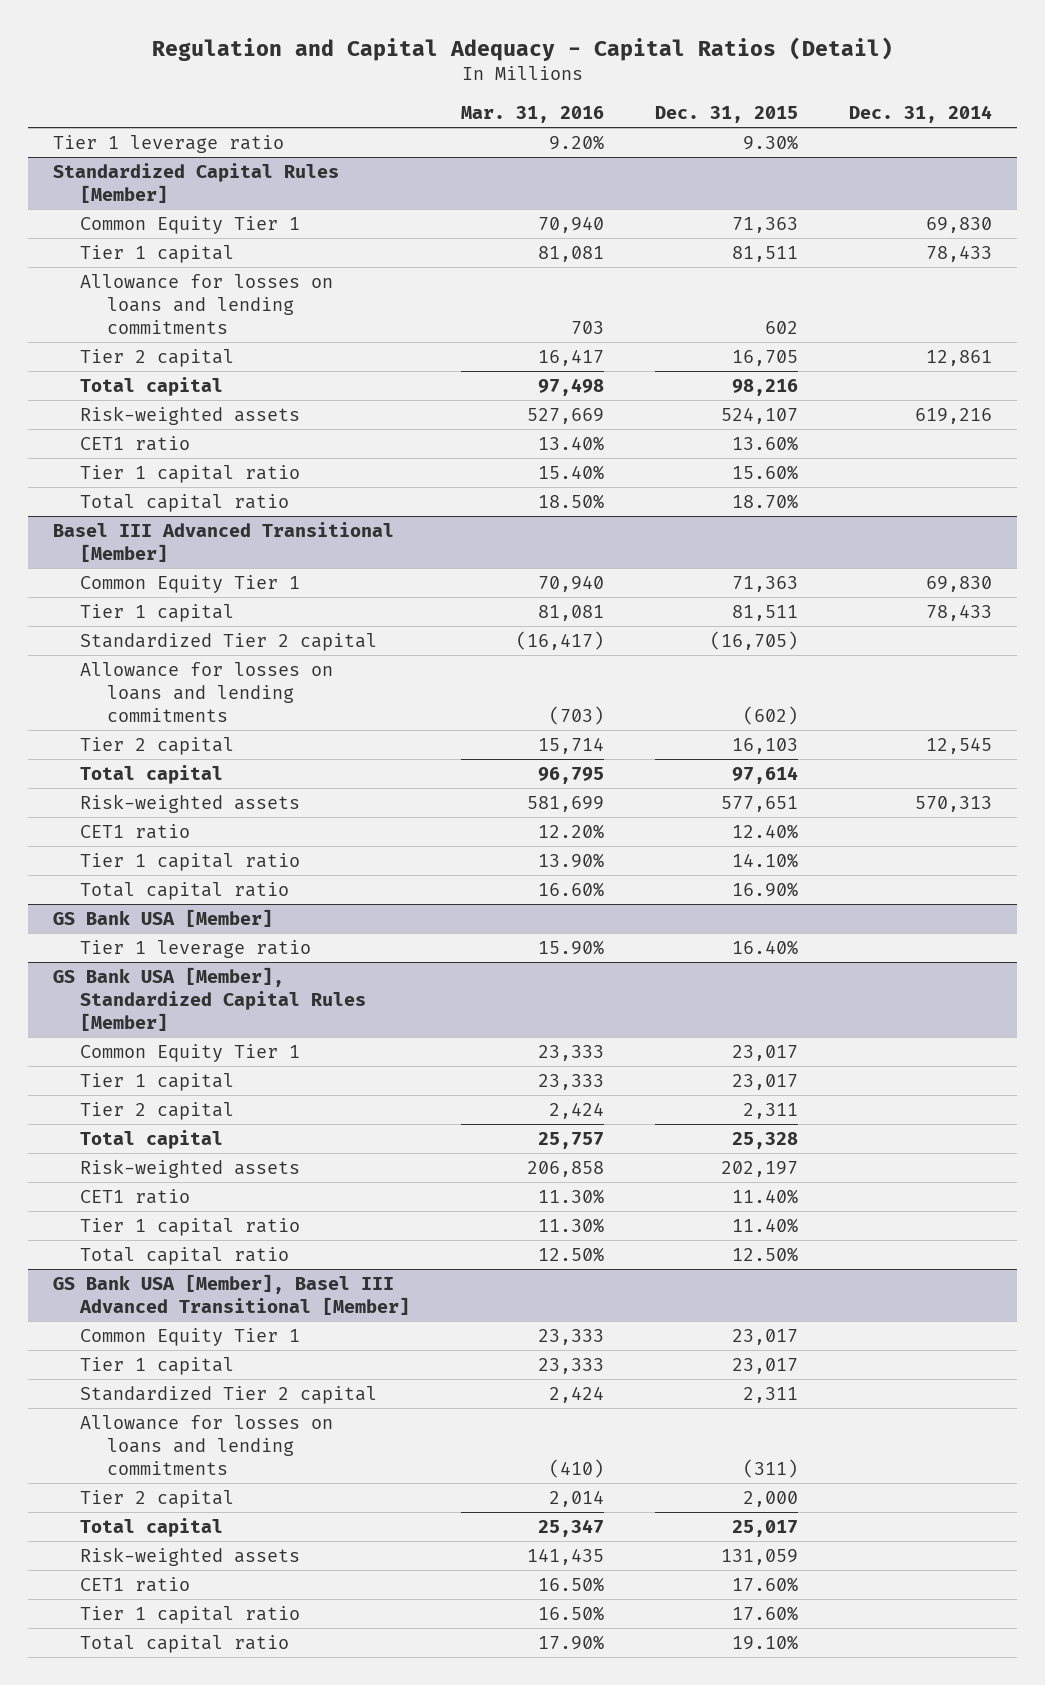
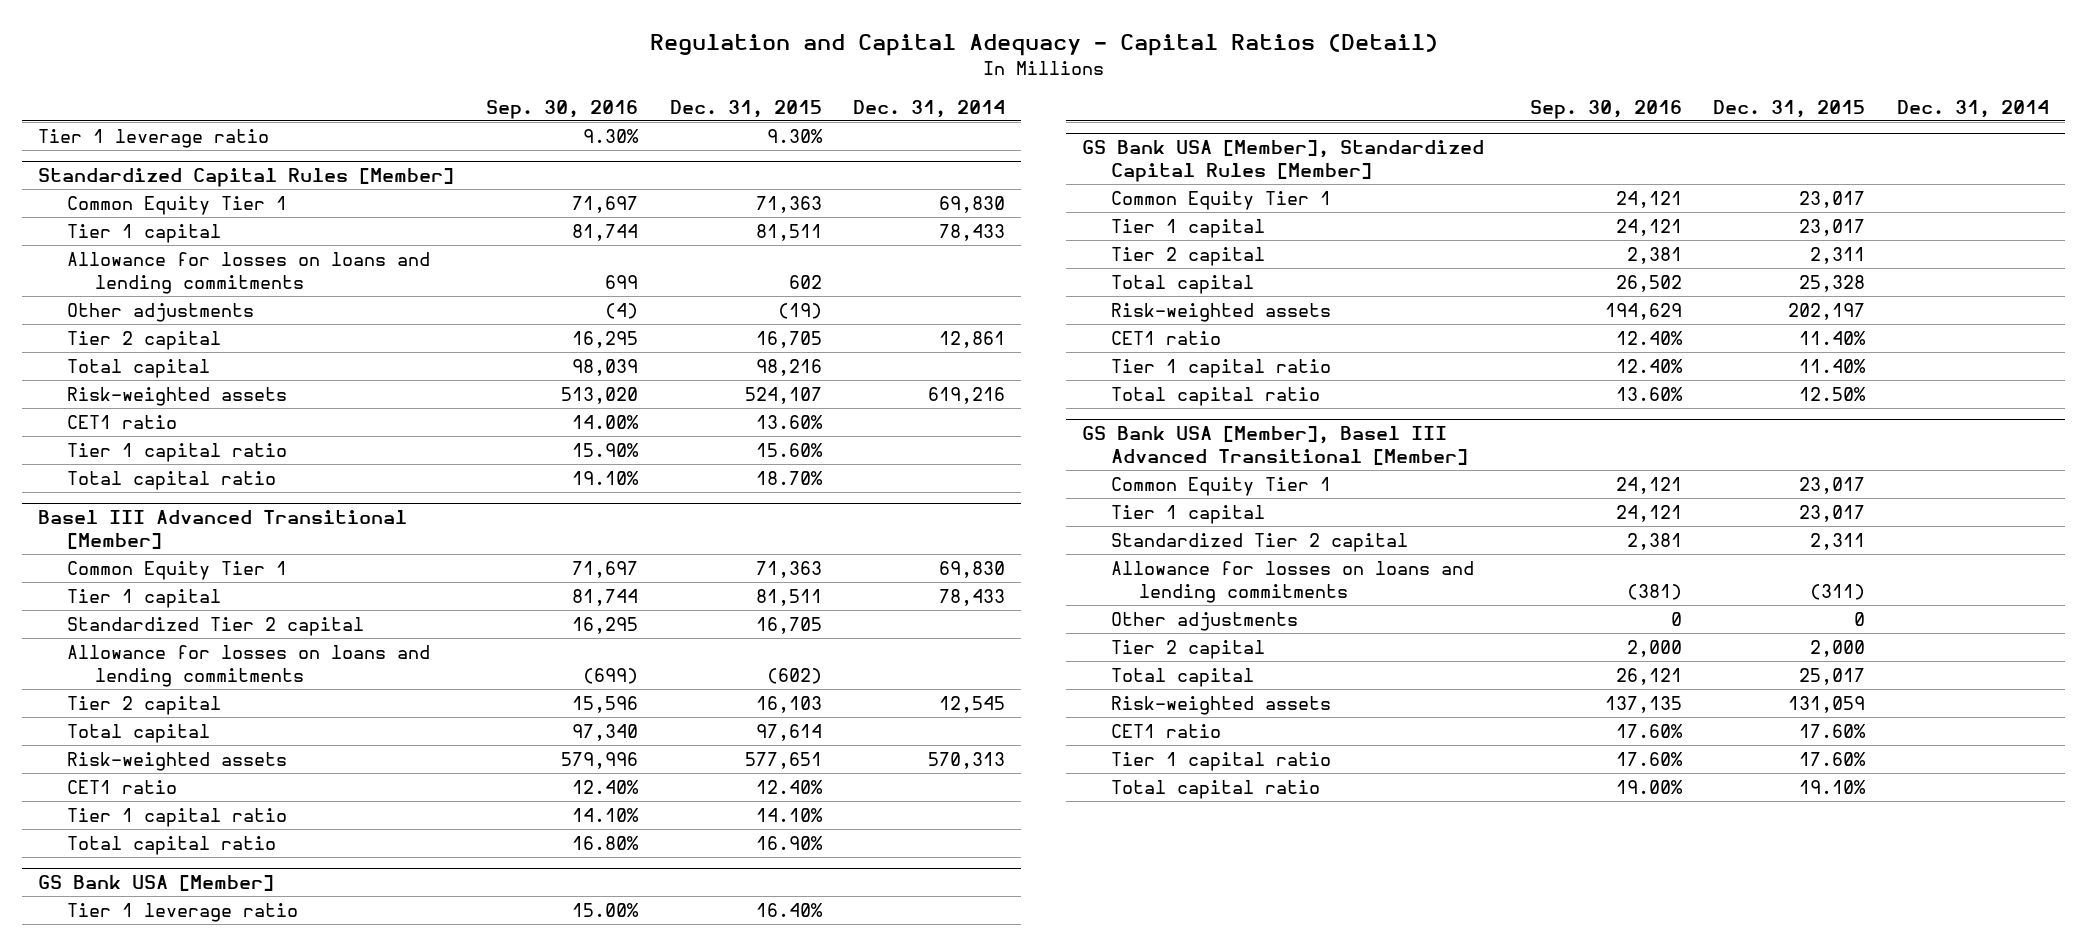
- | Mar. 31, 2016 | Dec. 31, 2015 | Dec. 31, 2014
+ | Sep. 30, 2016 | Dec. 31, 2015 | Dec. 31, 2014
@ Standardized Capital Rules [Member]
+ Other adjustments | (4) | (19) |
@ Basel III Advanced Transitional [Member]
- Standardized Tier 2 capital | (16,417) | (16,705) |
+ Standardized Tier 2 capital | 16,295 | 16,705 |
@ GS Bank USA [Member], Basel III Advanced Transitional [Member]
+ Other adjustments | 0 | 0 |

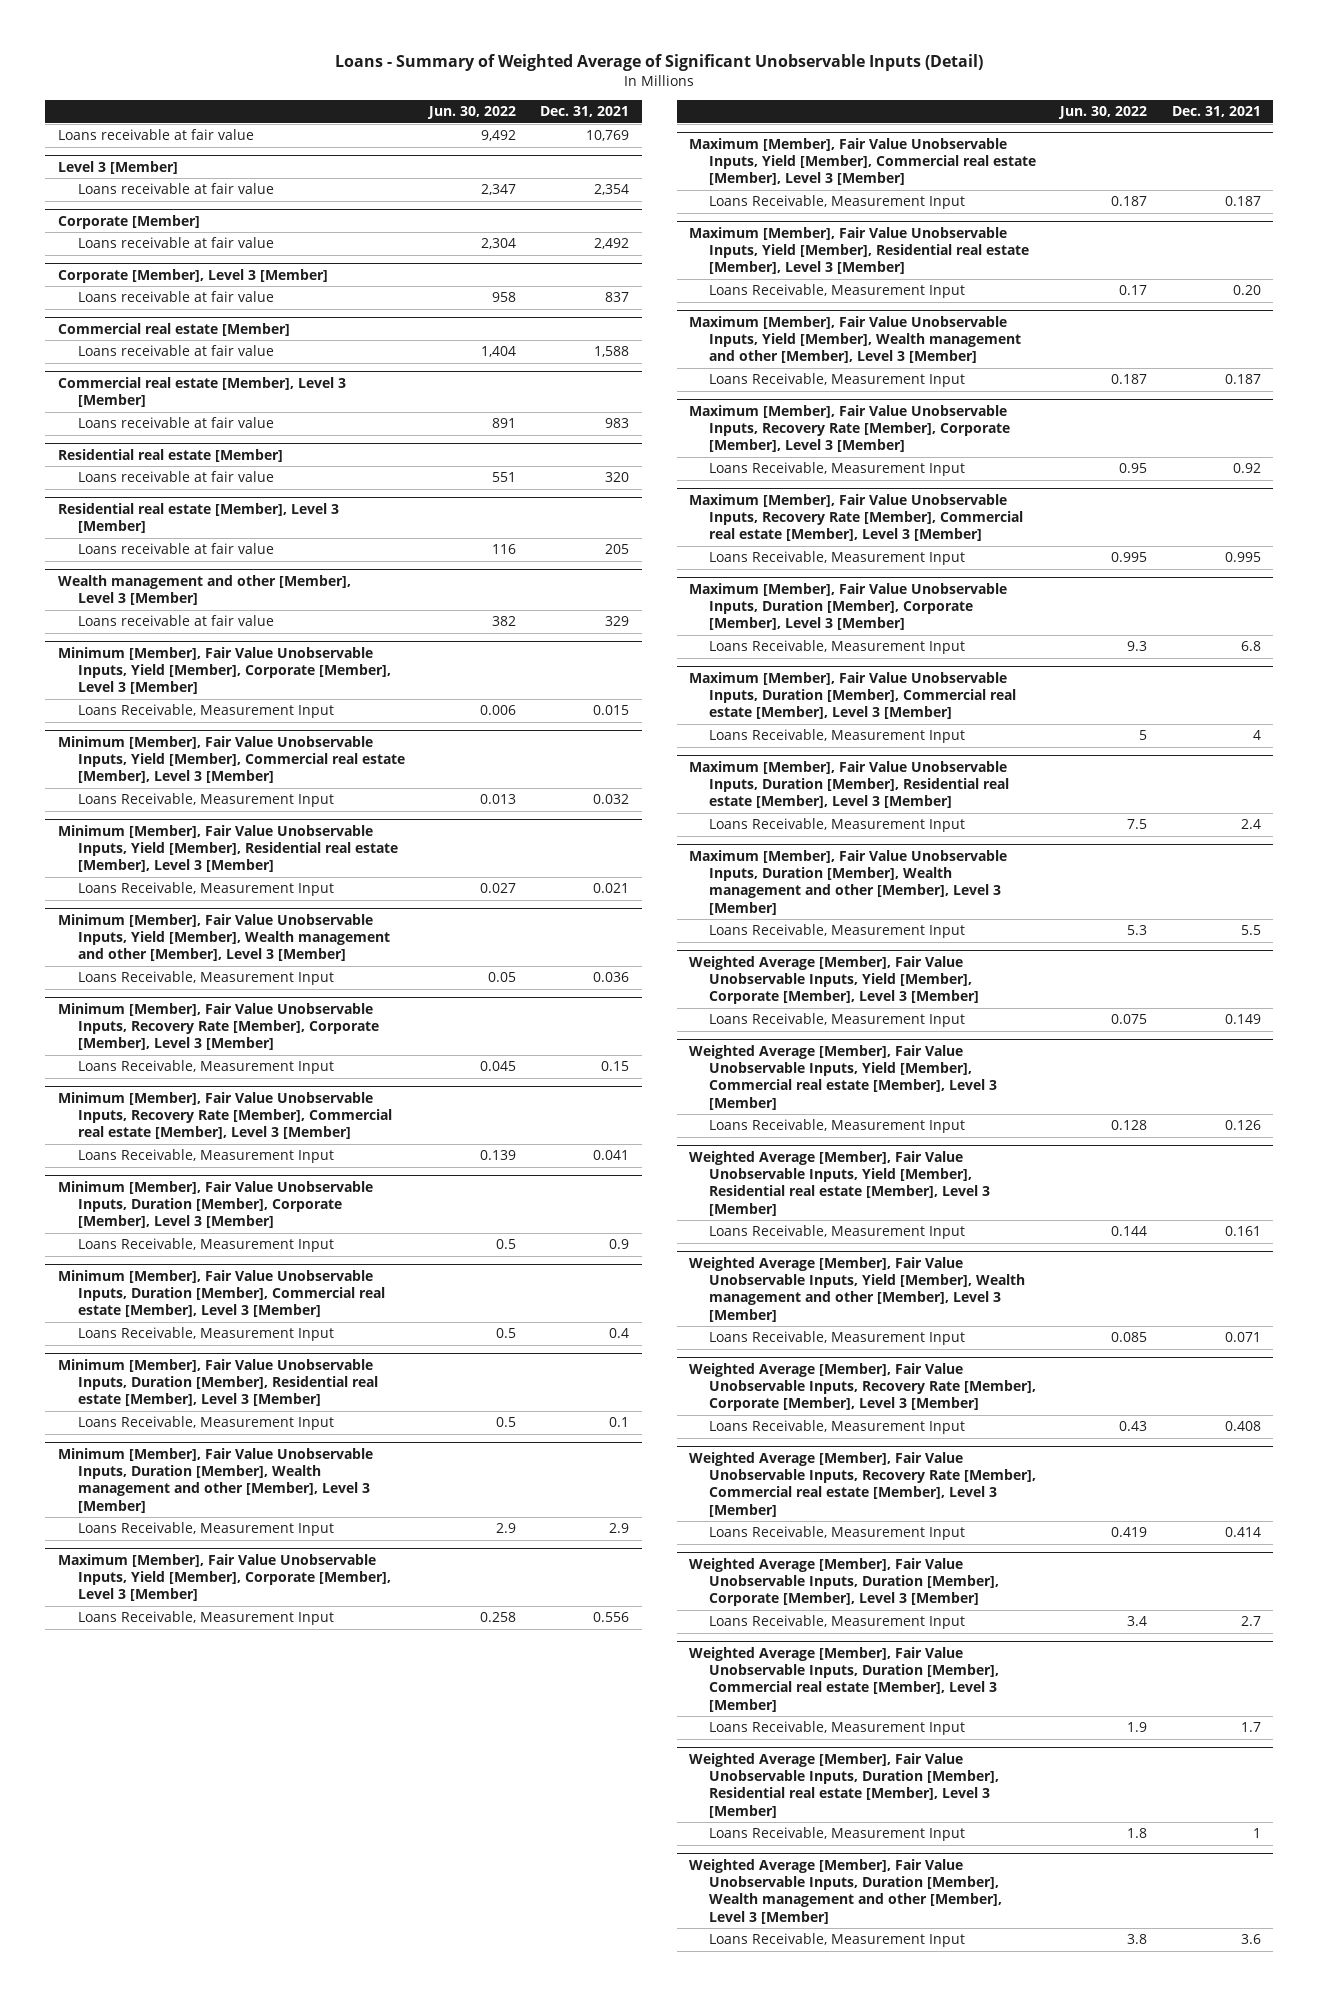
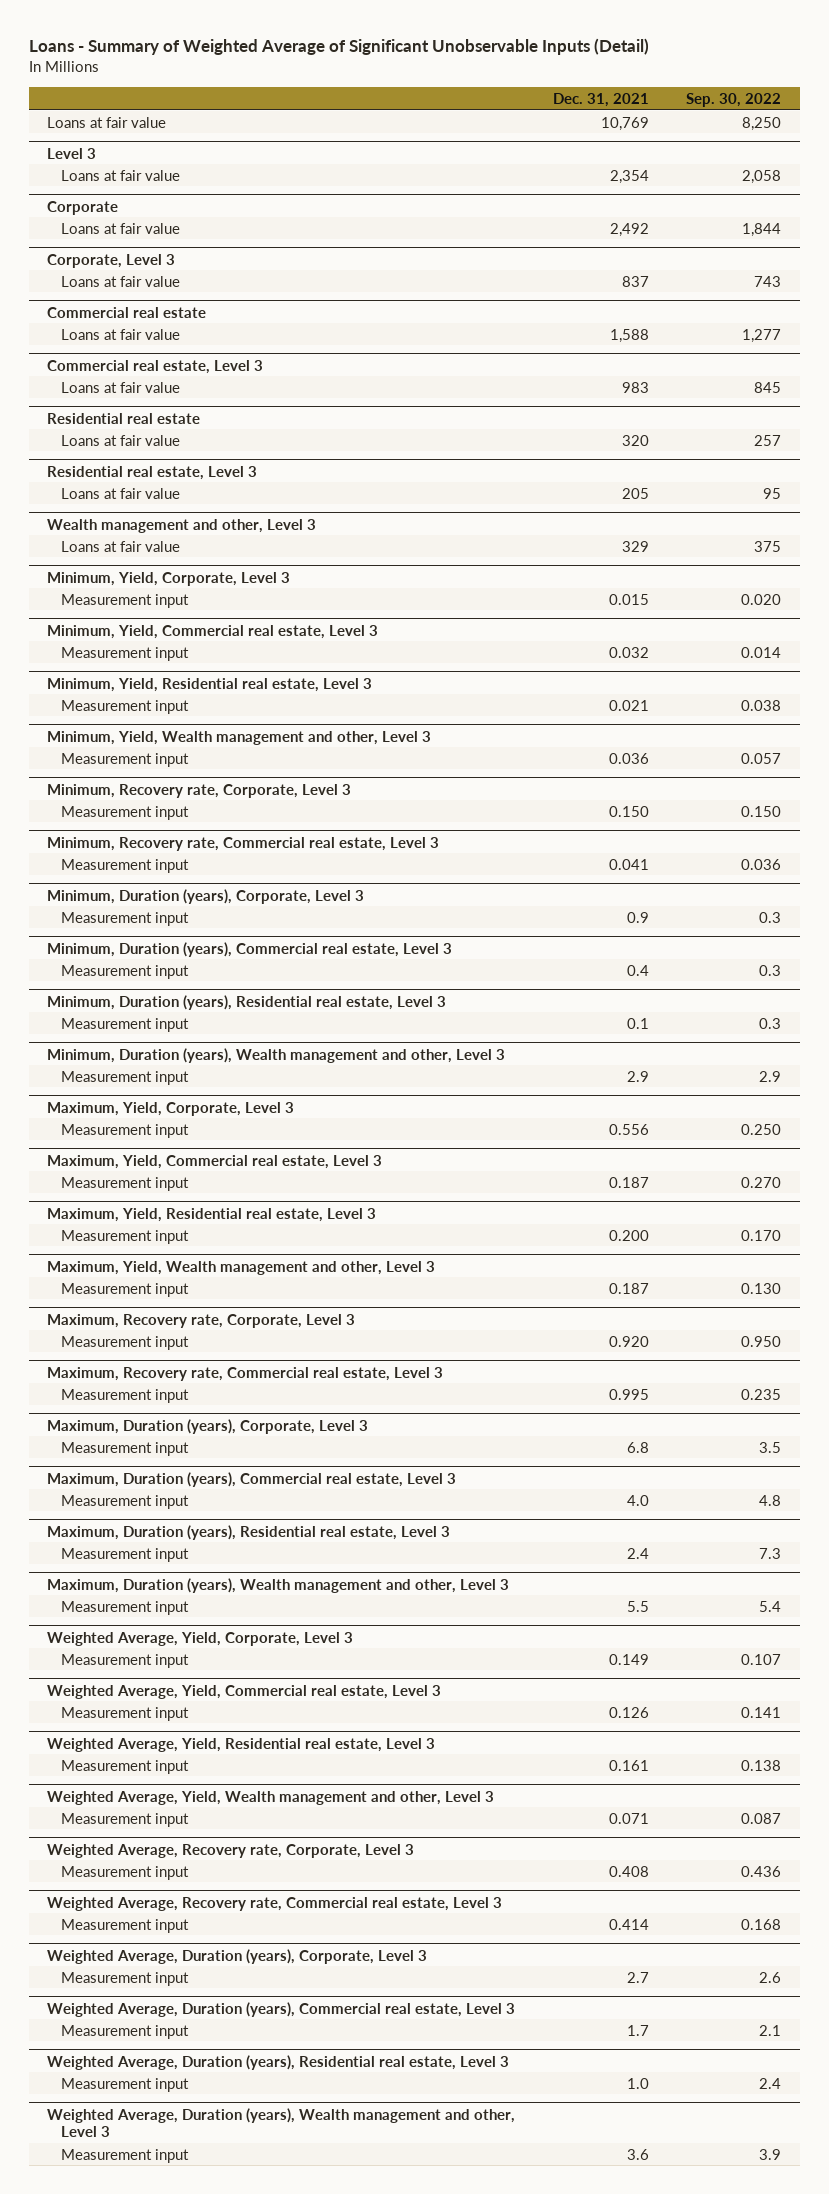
- | Jun. 30, 2022 | Dec. 31, 2021
+ | Dec. 31, 2021 | Sep. 30, 2022
- Loans receivable at fair value | 9,492 | 10,769
- Level 3 [Member]
- Loans receivable at fair value | 2,347 | 2,354
- Corporate [Member]
- Loans receivable at fair value | 2,304 | 2,492
- Corporate [Member], Level 3 [Member]
- Loans receivable at fair value | 958 | 837
- Commercial real estate [Member]
- Loans receivable at fair value | 1,404 | 1,588
- Commercial real estate [Member], Level 3 [Member]
- Loans receivable at fair value | 891 | 983
- Residential real estate [Member]
- Loans receivable at fair value | 551 | 320
- Residential real estate [Member], Level 3 [Member]
- Loans receivable at fair value | 116 | 205
- Wealth management and other [Member], Level 3 [Member]
- Loans receivable at fair value | 382 | 329
- Minimum [Member], Fair Value Unobservable Inputs, Yield [Member], Corporate [Member], Level 3 [Member]
- Loans Receivable, Measurement Input | 0.006 | 0.015
- Minimum [Member], Fair Value Unobservable Inputs, Yield [Member], Commercial real estate [Member], Level 3 [Member]
- Loans Receivable, Measurement Input | 0.013 | 0.032
- Minimum [Member], Fair Value Unobservable Inputs, Yield [Member], Residential real estate [Member], Level 3 [Member]
- Loans Receivable, Measurement Input | 0.027 | 0.021
- Minimum [Member], Fair Value Unobservable Inputs, Yield [Member], Wealth management and other [Member], Level 3 [Member]
- Loans Receivable, Measurement Input | 0.05 | 0.036
- Minimum [Member], Fair Value Unobservable Inputs, Recovery Rate [Member], Corporate [Member], Level 3 [Member]
- Loans Receivable, Measurement Input | 0.045 | 0.15
- Minimum [Member], Fair Value Unobservable Inputs, Recovery Rate [Member], Commercial real estate [Member], Level 3 [Member]
- Loans Receivable, Measurement Input | 0.139 | 0.041
- Minimum [Member], Fair Value Unobservable Inputs, Duration [Member], Corporate [Member], Level 3 [Member]
- Loans Receivable, Measurement Input | 0.5 | 0.9
- Minimum [Member], Fair Value Unobservable Inputs, Duration [Member], Commercial real estate [Member], Level 3 [Member]
- Loans Receivable, Measurement Input | 0.5 | 0.4
- Minimum [Member], Fair Value Unobservable Inputs, Duration [Member], Residential real estate [Member], Level 3 [Member]
- Loans Receivable, Measurement Input | 0.5 | 0.1
- Minimum [Member], Fair Value Unobservable Inputs, Duration [Member], Wealth management and other [Member], Level 3 [Member]
- Loans Receivable, Measurement Input | 2.9 | 2.9
- Maximum [Member], Fair Value Unobservable Inputs, Yield [Member], Corporate [Member], Level 3 [Member]
- Loans Receivable, Measurement Input | 0.258 | 0.556
- Maximum [Member], Fair Value Unobservable Inputs, Yield [Member], Commercial real estate [Member], Level 3 [Member]
- Loans Receivable, Measurement Input | 0.187 | 0.187
- Maximum [Member], Fair Value Unobservable Inputs, Yield [Member], Residential real estate [Member], Level 3 [Member]
- Loans Receivable, Measurement Input | 0.17 | 0.20
- Maximum [Member], Fair Value Unobservable Inputs, Yield [Member], Wealth management and other [Member], Level 3 [Member]
- Loans Receivable, Measurement Input | 0.187 | 0.187
- Maximum [Member], Fair Value Unobservable Inputs, Recovery Rate [Member], Corporate [Member], Level 3 [Member]
- Loans Receivable, Measurement Input | 0.95 | 0.92
- Maximum [Member], Fair Value Unobservable Inputs, Recovery Rate [Member], Commercial real estate [Member], Level 3 [Member]
- Loans Receivable, Measurement Input | 0.995 | 0.995
- Maximum [Member], Fair Value Unobservable Inputs, Duration [Member], Corporate [Member], Level 3 [Member]
- Loans Receivable, Measurement Input | 9.3 | 6.8
- Maximum [Member], Fair Value Unobservable Inputs, Duration [Member], Commercial real estate [Member], Level 3 [Member]
- Loans Receivable, Measurement Input | 5 | 4
- Maximum [Member], Fair Value Unobservable Inputs, Duration [Member], Residential real estate [Member], Level 3 [Member]
- Loans Receivable, Measurement Input | 7.5 | 2.4
- Maximum [Member], Fair Value Unobservable Inputs, Duration [Member], Wealth management and other [Member], Level 3 [Member]
- Loans Receivable, Measurement Input | 5.3 | 5.5
- Weighted Average [Member], Fair Value Unobservable Inputs, Yield [Member], Corporate [Member], Level 3 [Member]
- Loans Receivable, Measurement Input | 0.075 | 0.149
- Weighted Average [Member], Fair Value Unobservable Inputs, Yield [Member], Commercial real estate [Member], Level 3 [Member]
- Loans Receivable, Measurement Input | 0.128 | 0.126
- Weighted Average [Member], Fair Value Unobservable Inputs, Yield [Member], Residential real estate [Member], Level 3 [Member]
- Loans Receivable, Measurement Input | 0.144 | 0.161
- Weighted Average [Member], Fair Value Unobservable Inputs, Yield [Member], Wealth management and other [Member], Level 3 [Member]
- Loans Receivable, Measurement Input | 0.085 | 0.071
- Weighted Average [Member], Fair Value Unobservable Inputs, Recovery Rate [Member], Corporate [Member], Level 3 [Member]
- Loans Receivable, Measurement Input | 0.43 | 0.408
- Weighted Average [Member], Fair Value Unobservable Inputs, Recovery Rate [Member], Commercial real estate [Member], Level 3 [Member]
- Loans Receivable, Measurement Input | 0.419 | 0.414
- Weighted Average [Member], Fair Value Unobservable Inputs, Duration [Member], Corporate [Member], Level 3 [Member]
- Loans Receivable, Measurement Input | 3.4 | 2.7
- Weighted Average [Member], Fair Value Unobservable Inputs, Duration [Member], Commercial real estate [Member], Level 3 [Member]
- Loans Receivable, Measurement Input | 1.9 | 1.7
- Weighted Average [Member], Fair Value Unobservable Inputs, Duration [Member], Residential real estate [Member], Level 3 [Member]
- Loans Receivable, Measurement Input | 1.8 | 1
- Weighted Average [Member], Fair Value Unobservable Inputs, Duration [Member], Wealth management and other [Member], Level 3 [Member]
- Loans Receivable, Measurement Input | 3.8 | 3.6
+ Loans at fair value | 10,769 | 8,250
+ Level 3
+ Loans at fair value | 2,354 | 2,058
+ Corporate
+ Loans at fair value | 2,492 | 1,844
+ Corporate, Level 3
+ Loans at fair value | 837 | 743
+ Commercial real estate
+ Loans at fair value | 1,588 | 1,277
+ Commercial real estate, Level 3
+ Loans at fair value | 983 | 845
+ Residential real estate
+ Loans at fair value | 320 | 257
+ Residential real estate, Level 3
+ Loans at fair value | 205 | 95
+ Wealth management and other, Level 3
+ Loans at fair value | 329 | 375
+ Minimum, Yield, Corporate, Level 3
+ Measurement input | 0.015 | 0.020
+ Minimum, Yield, Commercial real estate, Level 3
+ Measurement input | 0.032 | 0.014
+ Minimum, Yield, Residential real estate, Level 3
+ Measurement input | 0.021 | 0.038
+ Minimum, Yield, Wealth management and other, Level 3
+ Measurement input | 0.036 | 0.057
+ Minimum, Recovery rate, Corporate, Level 3
+ Measurement input | 0.150 | 0.150
+ Minimum, Recovery rate, Commercial real estate, Level 3
+ Measurement input | 0.041 | 0.036
+ Minimum, Duration (years), Corporate, Level 3
+ Measurement input | 0.9 | 0.3
+ Minimum, Duration (years), Commercial real estate, Level 3
+ Measurement input | 0.4 | 0.3
+ Minimum, Duration (years), Residential real estate, Level 3
+ Measurement input | 0.1 | 0.3
+ Minimum, Duration (years), Wealth management and other, Level 3
+ Measurement input | 2.9 | 2.9
+ Maximum, Yield, Corporate, Level 3
+ Measurement input | 0.556 | 0.250
+ Maximum, Yield, Commercial real estate, Level 3
+ Measurement input | 0.187 | 0.270
+ Maximum, Yield, Residential real estate, Level 3
+ Measurement input | 0.200 | 0.170
+ Maximum, Yield, Wealth management and other, Level 3
+ Measurement input | 0.187 | 0.130
+ Maximum, Recovery rate, Corporate, Level 3
+ Measurement input | 0.920 | 0.950
+ Maximum, Recovery rate, Commercial real estate, Level 3
+ Measurement input | 0.995 | 0.235
+ Maximum, Duration (years), Corporate, Level 3
+ Measurement input | 6.8 | 3.5
+ Maximum, Duration (years), Commercial real estate, Level 3
+ Measurement input | 4.0 | 4.8
+ Maximum, Duration (years), Residential real estate, Level 3
+ Measurement input | 2.4 | 7.3
+ Maximum, Duration (years), Wealth management and other, Level 3
+ Measurement input | 5.5 | 5.4
+ Weighted Average, Yield, Corporate, Level 3
+ Measurement input | 0.149 | 0.107
+ Weighted Average, Yield, Commercial real estate, Level 3
+ Measurement input | 0.126 | 0.141
+ Weighted Average, Yield, Residential real estate, Level 3
+ Measurement input | 0.161 | 0.138
+ Weighted Average, Yield, Wealth management and other, Level 3
+ Measurement input | 0.071 | 0.087
+ Weighted Average, Recovery rate, Corporate, Level 3
+ Measurement input | 0.408 | 0.436
+ Weighted Average, Recovery rate, Commercial real estate, Level 3
+ Measurement input | 0.414 | 0.168
+ Weighted Average, Duration (years), Corporate, Level 3
+ Measurement input | 2.7 | 2.6
+ Weighted Average, Duration (years), Commercial real estate, Level 3
+ Measurement input | 1.7 | 2.1
+ Weighted Average, Duration (years), Residential real estate, Level 3
+ Measurement input | 1.0 | 2.4
+ Weighted Average, Duration (years), Wealth management and other, Level 3
+ Measurement input | 3.6 | 3.9

